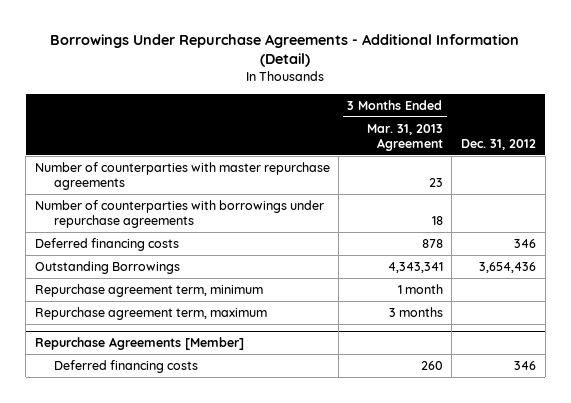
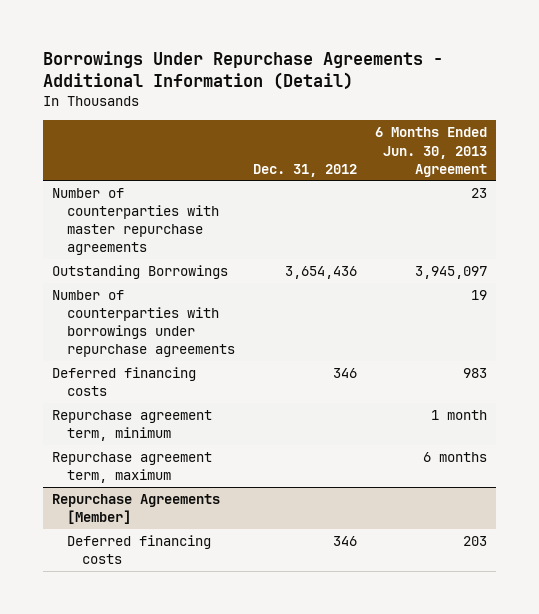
- | 3 Months Ended Mar. 31, 2013 Agreement | Dec. 31, 2012
+ | Dec. 31, 2012 | 6 Months Ended Jun. 30, 2013 Agreement
moved up: Outstanding Borrowings | 3,654,436 | 3,945,097

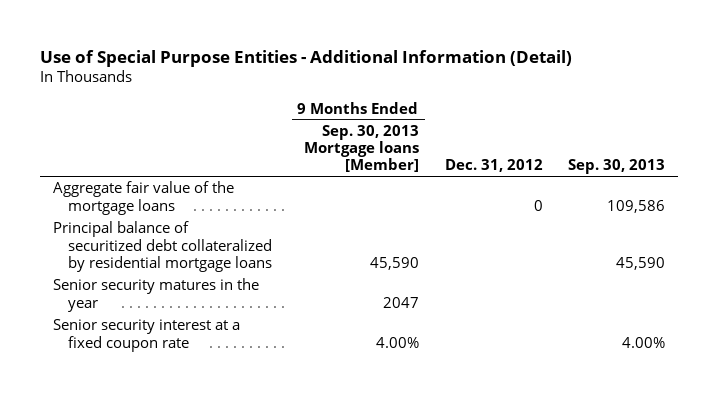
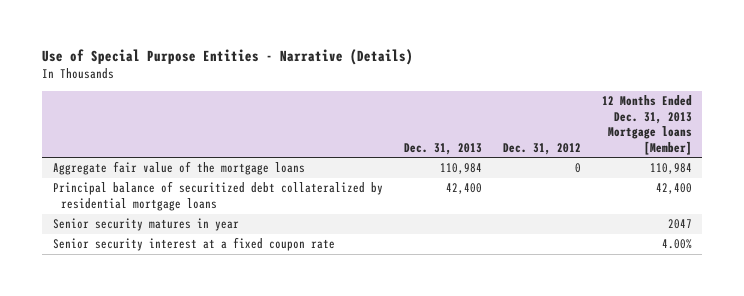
- Use of Special Purpose Entities - Additional Information (Detail)
+ Use of Special Purpose Entities - Narrative (Details)
- | 9 Months Ended Sep. 30, 2013 Mortgage loans [Member] | Dec. 31, 2012 | Sep. 30, 2013
+ | Dec. 31, 2013 | Dec. 31, 2012 | 12 Months Ended Dec. 31, 2013 Mortgage loans [Member]
- Senior security matures in the year | 2047 | |
+ Senior security matures in year | | | 2047

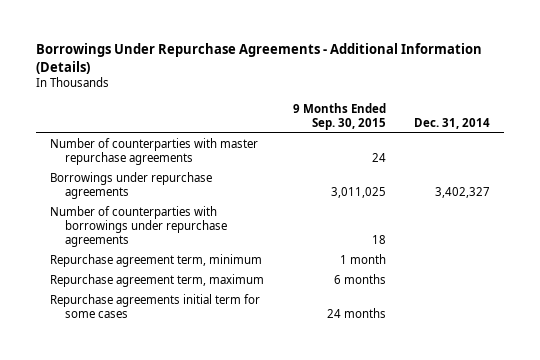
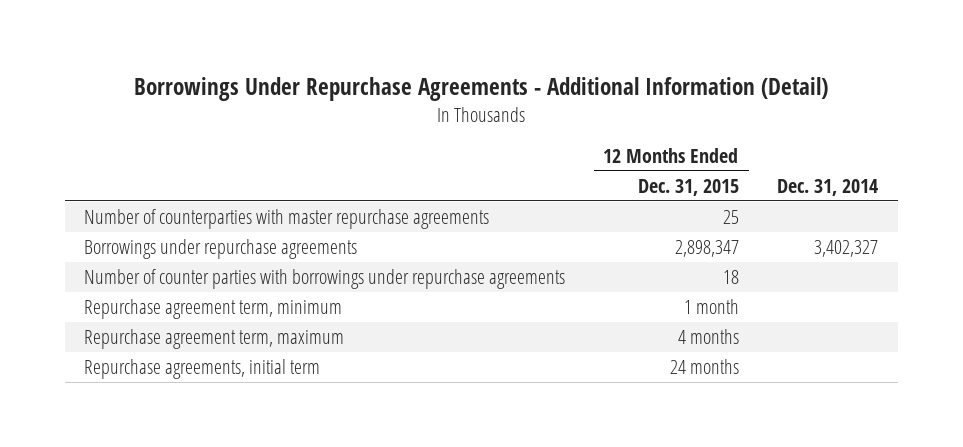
- Borrowings Under Repurchase Agreements - Additional Information (Details)
+ Borrowings Under Repurchase Agreements - Additional Information (Detail)
- | 9 Months Ended Sep. 30, 2015 | Dec. 31, 2014
+ | 12 Months Ended Dec. 31, 2015 | Dec. 31, 2014
- Number of counterparties with borrowings under repurchase agreements | 18 |
+ Number of counter parties with borrowings under repurchase agreements | 18 |
- Repurchase agreements initial term for some cases | 24 months |
+ Repurchase agreements, initial term | 24 months |

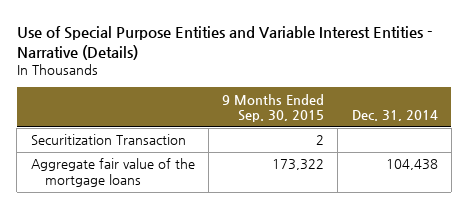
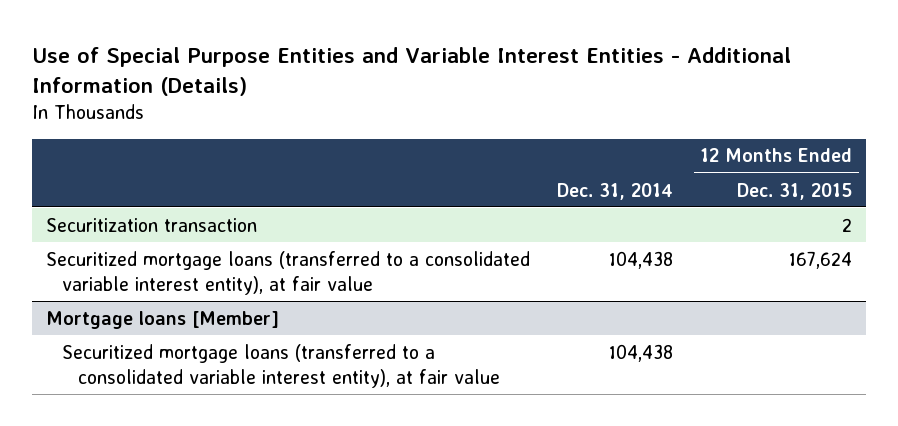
- Use of Special Purpose Entities and Variable Interest Entities - Narrative (Details)
+ Use of Special Purpose Entities and Variable Interest Entities - Additional Information (Details)
- | 9 Months Ended Sep. 30, 2015 | Dec. 31, 2014
+ | Dec. 31, 2014 | 12 Months Ended Dec. 31, 2015
- Securitization Transaction | 2 |
- Aggregate fair value of the mortgage loans | 173,322 | 104,438
+ Securitization transaction | | 2
+ Securitized mortgage loans (transferred to a consolidated variable interest entity), at fair value | 104,438 | 167,624
+ Mortgage loans [Member]
+ Securitized mortgage loans (transferred to a consolidated variable interest entity), at fair value | 104,438 |

